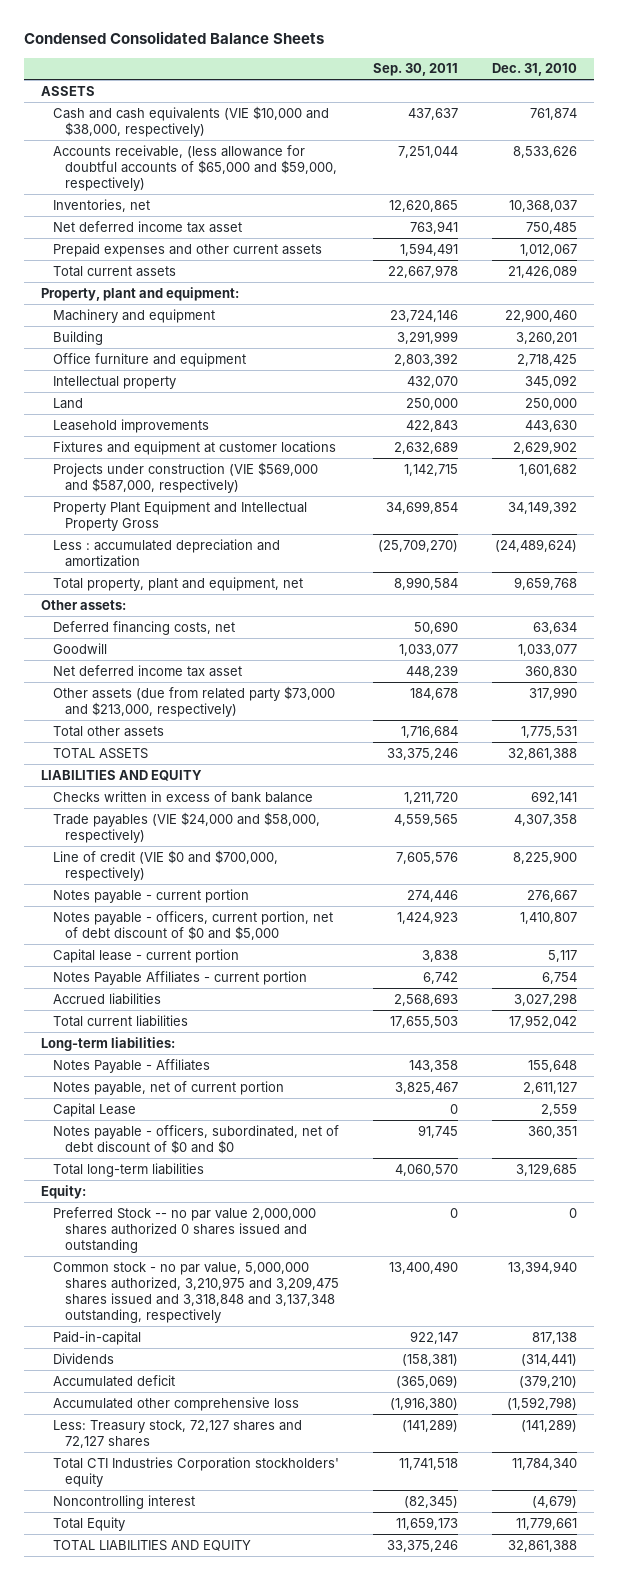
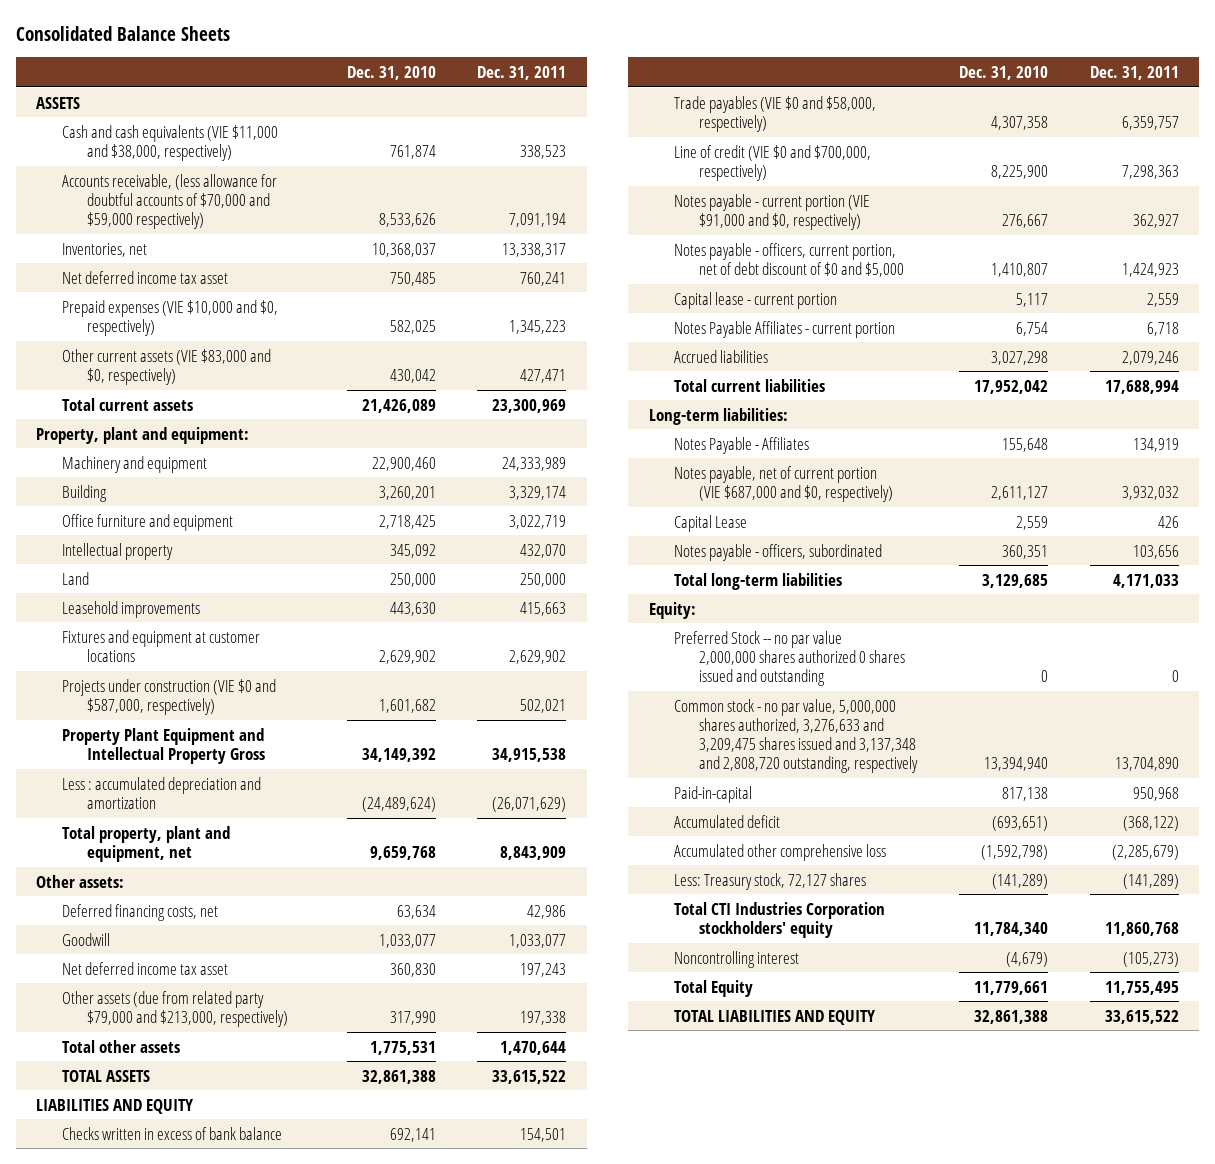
- Condensed Consolidated Balance Sheets
+ Consolidated Balance Sheets
- | Sep. 30, 2011 | Dec. 31, 2010
+ | Dec. 31, 2010 | Dec. 31, 2011
- Cash and cash equivalents (VIE $10,000 and $38,000, respectively) | 437,637 | 761,874
- Accounts receivable, (less allowance for doubtful accounts of $65,000 and $59,000, respectively) | 7,251,044 | 8,533,626
+ Cash and cash equivalents (VIE $11,000 and $38,000, respectively) | 761,874 | 338,523
+ Accounts receivable, (less allowance for doubtful accounts of $70,000 and $59,000 respectively) | 8,533,626 | 7,091,194
- Prepaid expenses and other current assets | 1,594,491 | 1,012,067
+ Prepaid expenses (VIE $10,000 and $0, respectively) | 582,025 | 1,345,223
+ Other current assets (VIE $83,000 and $0, respectively) | 430,042 | 427,471
- Projects under construction (VIE $569,000 and $587,000, respectively) | 1,142,715 | 1,601,682
+ Projects under construction (VIE $0 and $587,000, respectively) | 1,601,682 | 502,021
- Other assets (due from related party $73,000 and $213,000, respectively) | 184,678 | 317,990
+ Other assets (due from related party $79,000 and $213,000, respectively) | 317,990 | 197,338
- Trade payables (VIE $24,000 and $58,000, respectively) | 4,559,565 | 4,307,358
+ Trade payables (VIE $0 and $58,000, respectively) | 4,307,358 | 6,359,757
- Notes payable - current portion | 274,446 | 276,667
+ Notes payable - current portion (VIE $91,000 and $0, respectively) | 276,667 | 362,927
- Notes payable, net of current portion | 3,825,467 | 2,611,127
+ Notes payable, net of current portion (VIE $687,000 and $0, respectively) | 2,611,127 | 3,932,032
- Notes payable - officers, subordinated, net of debt discount of $0 and $0 | 91,745 | 360,351
+ Notes payable - officers, subordinated | 360,351 | 103,656
- Common stock - no par value, 5,000,000 shares authorized, 3,210,975 and 3,209,475 shares issued and 3,318,848 and 3,137,348 outstanding, respectively | 13,400,490 | 13,394,940
+ Common stock - no par value, 5,000,000 shares authorized, 3,276,633 and 3,209,475 shares issued and 3,137,348 and 2,808,720 outstanding, respectively | 13,394,940 | 13,704,890
- Dividends | (158,381) | (314,441)
- Accumulated deficit | (365,069) | (379,210)
+ Accumulated deficit | (693,651) | (368,122)
- Less: Treasury stock, 72,127 shares and 72,127 shares | (141,289) | (141,289)
+ Less: Treasury stock, 72,127 shares | (141,289) | (141,289)

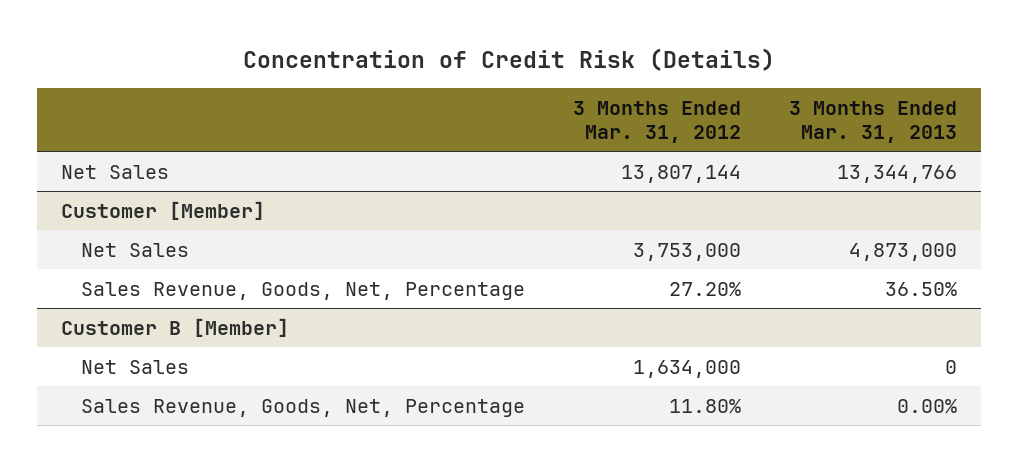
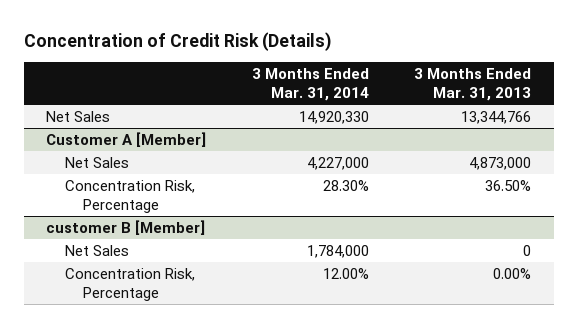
- | 3 Months Ended Mar. 31, 2012 | 3 Months Ended Mar. 31, 2013
+ | 3 Months Ended Mar. 31, 2014 | 3 Months Ended Mar. 31, 2013
- Customer [Member]
+ Customer A [Member]
- Sales Revenue, Goods, Net, Percentage | 27.20% | 36.50%
- Customer B [Member]
+ Concentration Risk, Percentage | 28.30% | 36.50%
+ customer B [Member]
- Sales Revenue, Goods, Net, Percentage | 11.80% | 0.00%
+ Concentration Risk, Percentage | 12.00% | 0.00%

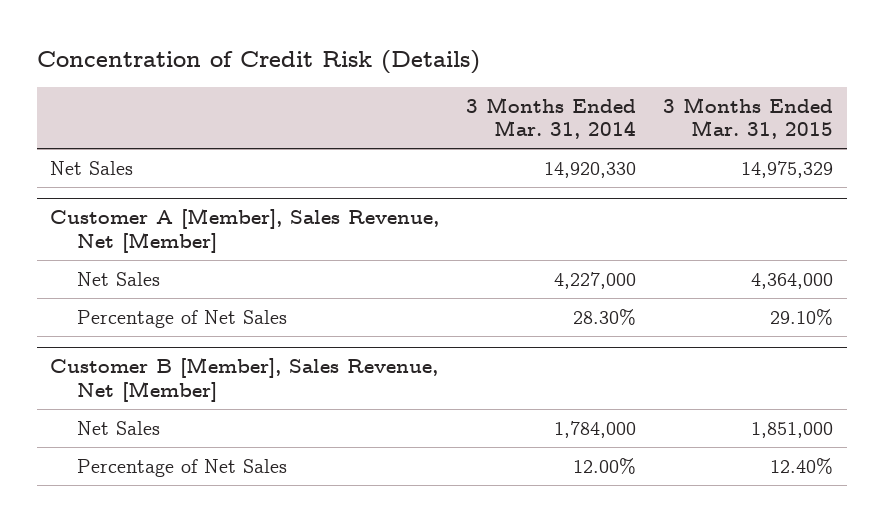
- | 3 Months Ended Mar. 31, 2014 | 3 Months Ended Mar. 31, 2013
+ | 3 Months Ended Mar. 31, 2014 | 3 Months Ended Mar. 31, 2015
- Customer A [Member]
+ Customer A [Member], Sales Revenue, Net [Member]
- Concentration Risk, Percentage | 28.30% | 36.50%
- customer B [Member]
+ Percentage of Net Sales | 28.30% | 29.10%
+ Customer B [Member], Sales Revenue, Net [Member]
- Concentration Risk, Percentage | 12.00% | 0.00%
+ Percentage of Net Sales | 12.00% | 12.40%

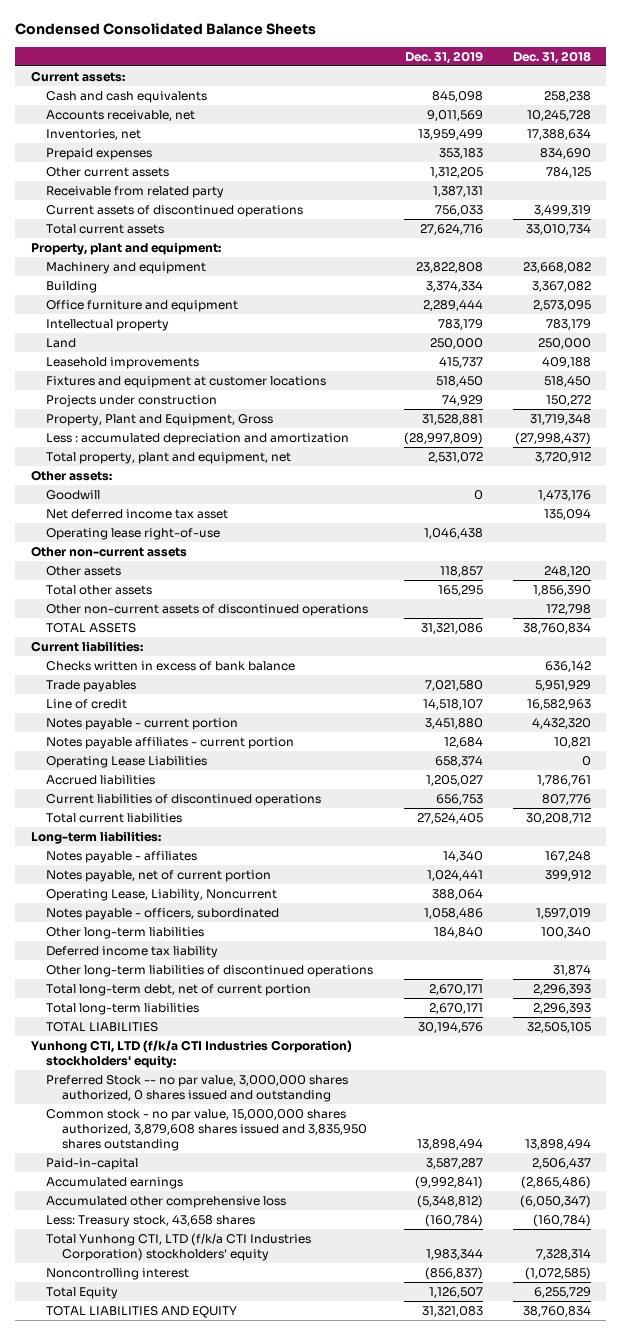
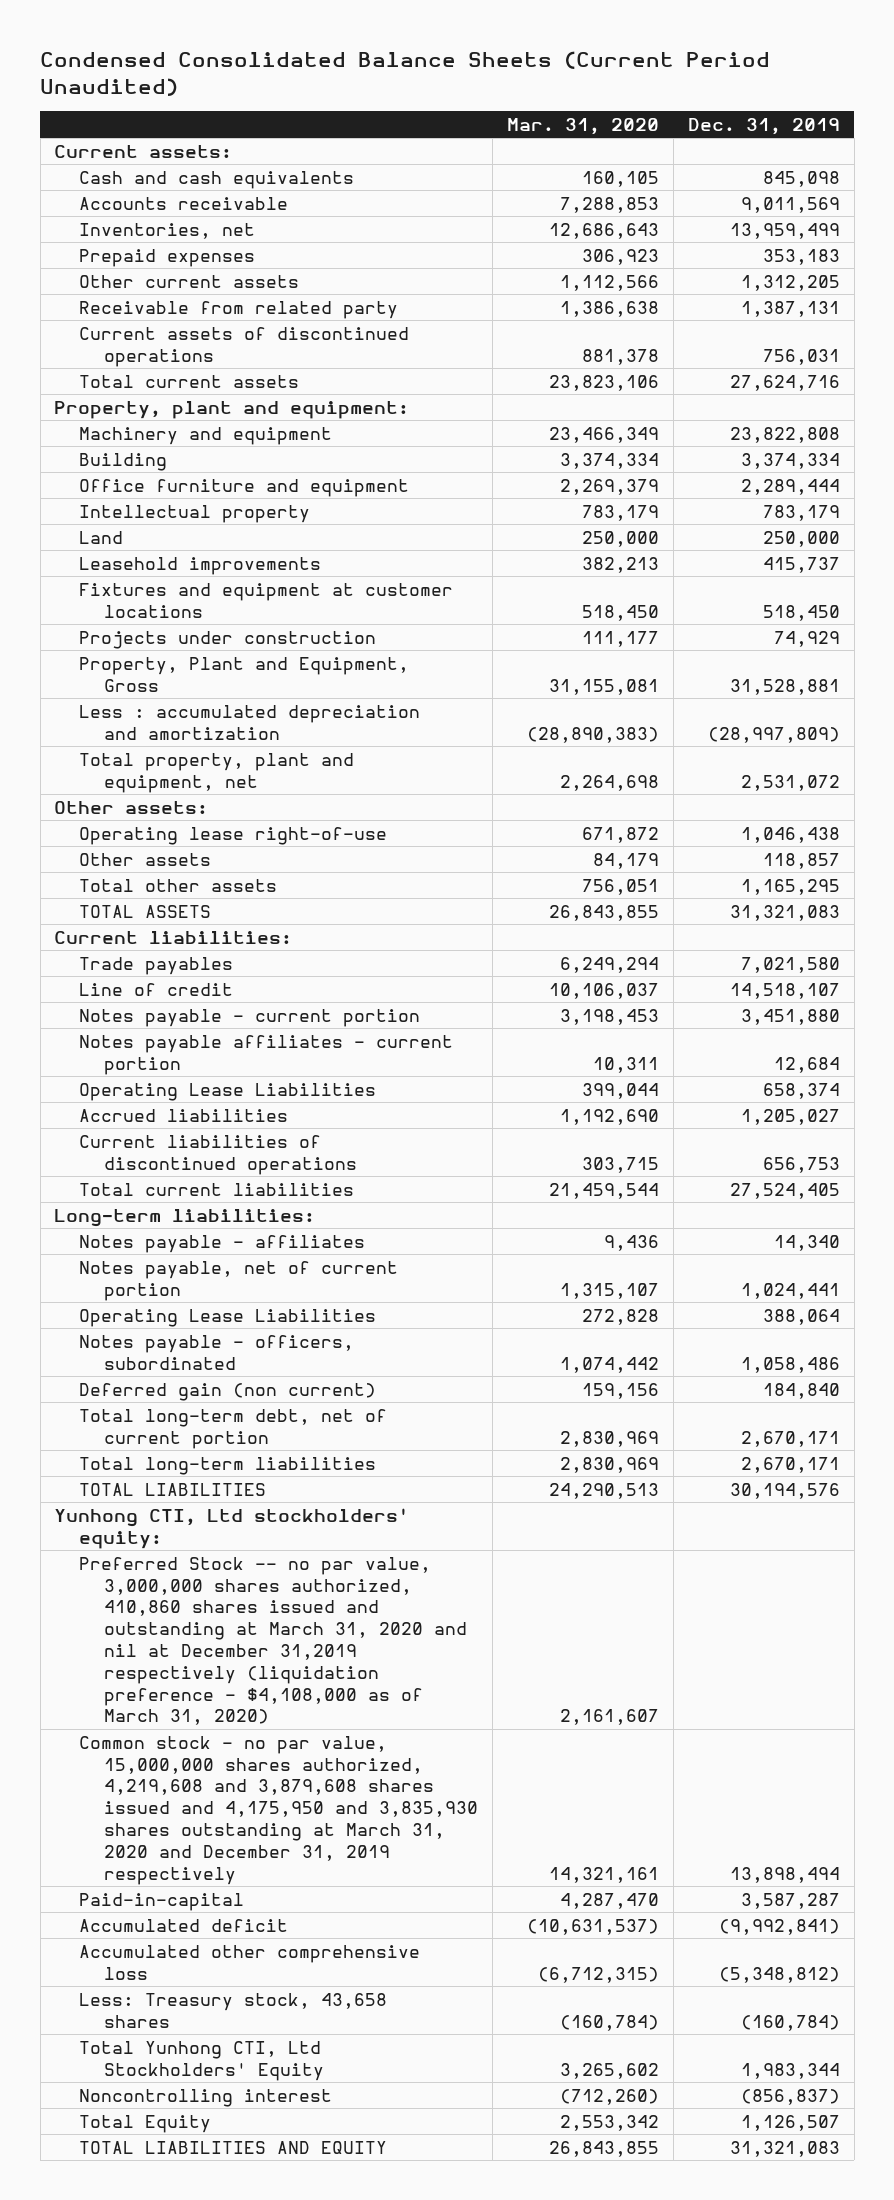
- Condensed Consolidated Balance Sheets
+ Condensed Consolidated Balance Sheets (Current Period Unaudited)
- | Dec. 31, 2019 | Dec. 31, 2018
+ | Mar. 31, 2020 | Dec. 31, 2019
- Accounts receivable, net | 9,011,569 | 10,245,728
+ Accounts receivable | 7,288,853 | 9,011,569
- Current assets of discontinued operations | 756,033 | 3,499,319
+ Current assets of discontinued operations | 881,378 | 756,031
- Goodwill | 0 | 1,473,176
- Net deferred income tax asset | | 135,094
- Other non-current assets
- Total other assets | 165,295 | 1,856,390
- Other non-current assets of discontinued operations | | 172,798
- TOTAL ASSETS | 31,321,086 | 38,760,834
+ Total other assets | 756,051 | 1,165,295
+ TOTAL ASSETS | 26,843,855 | 31,321,083
- Checks written in excess of bank balance | | 636,142
- Operating Lease, Liability, Noncurrent | 388,064 |
+ Operating Lease Liabilities | 272,828 | 388,064
- Other long-term liabilities | 184,840 | 100,340
- Deferred income tax liability
- Other long-term liabilities of discontinued operations | | 31,874
+ Deferred gain (non current) | 159,156 | 184,840
- Yunhong CTI, LTD (f/k/a CTI Industries Corporation) stockholders' equity:
- Preferred Stock -- no par value, 3,000,000 shares authorized, 0 shares issued and outstanding
- Common stock - no par value, 15,000,000 shares authorized, 3,879,608 shares issued and 3,835,950 shares outstanding | 13,898,494 | 13,898,494
+ Yunhong CTI, Ltd stockholders' equity:
+ Preferred Stock -- no par value, 3,000,000 shares authorized, 410,860 shares issued and outstanding at March 31, 2020 and nil at December 31,2019 respectively (liquidation preference - $4,108,000 as of March 31, 2020) | 2,161,607 |
+ Common stock - no par value, 15,000,000 shares authorized, 4,219,608 and 3,879,608 shares issued and 4,175,950 and 3,835,930 shares outstanding at March 31, 2020 and December 31, 2019 respectively | 14,321,161 | 13,898,494
- Accumulated earnings | (9,992,841) | (2,865,486)
+ Accumulated deficit | (10,631,537) | (9,992,841)
- Total Yunhong CTI, LTD (f/k/a CTI Industries Corporation) stockholders' equity | 1,983,344 | 7,328,314
+ Total Yunhong CTI, Ltd Stockholders' Equity | 3,265,602 | 1,983,344

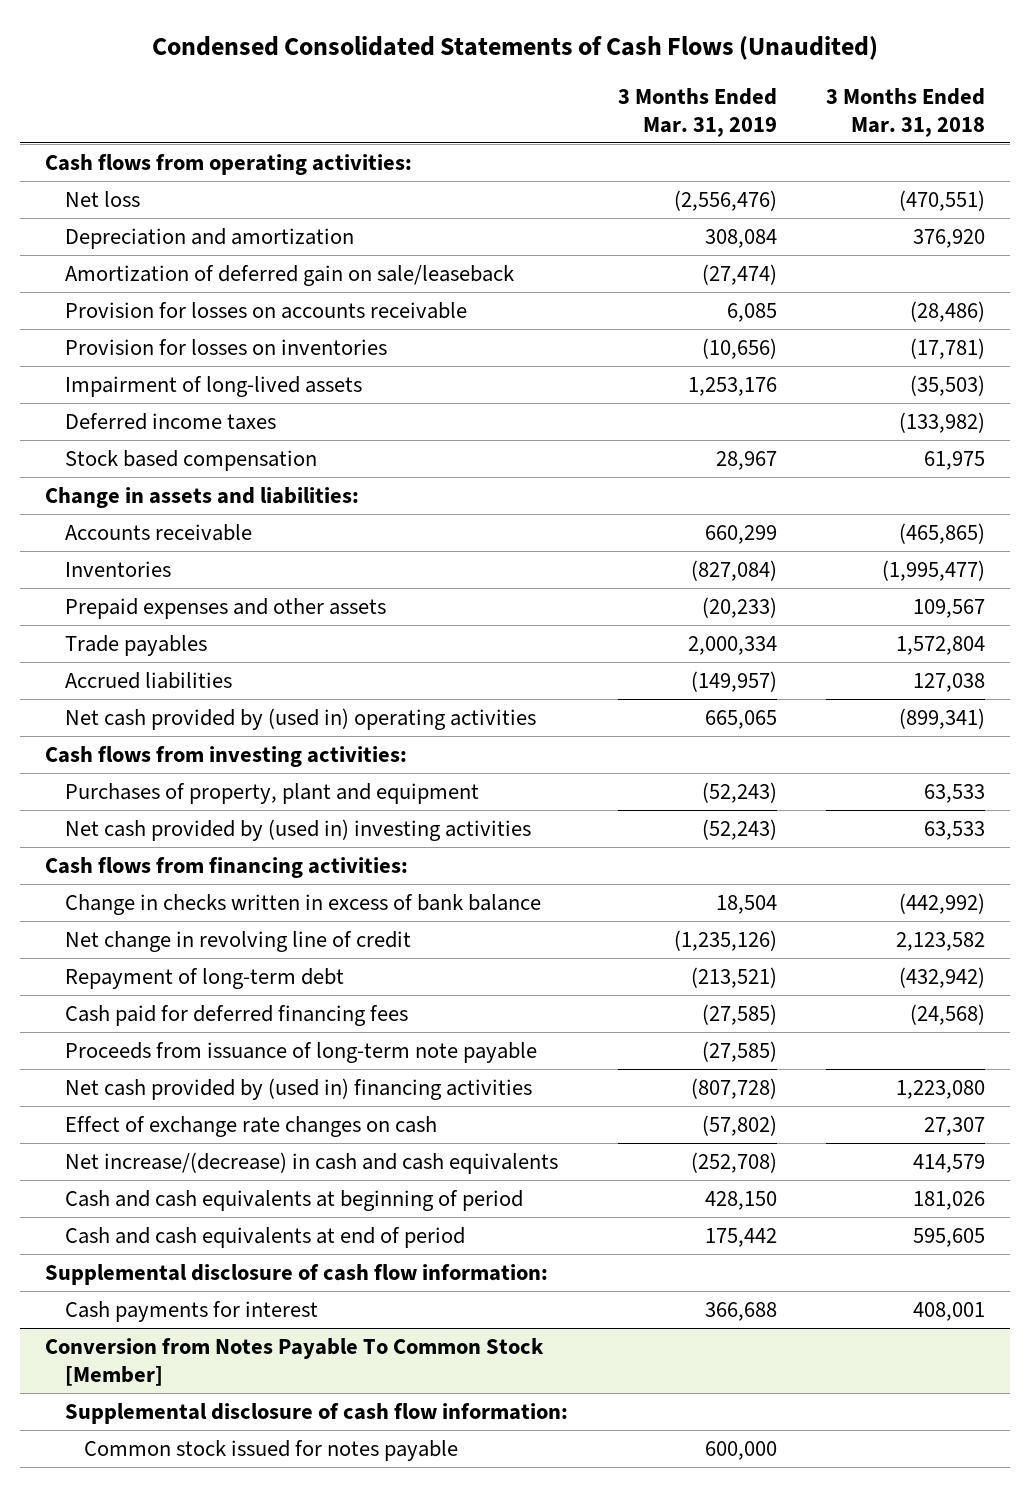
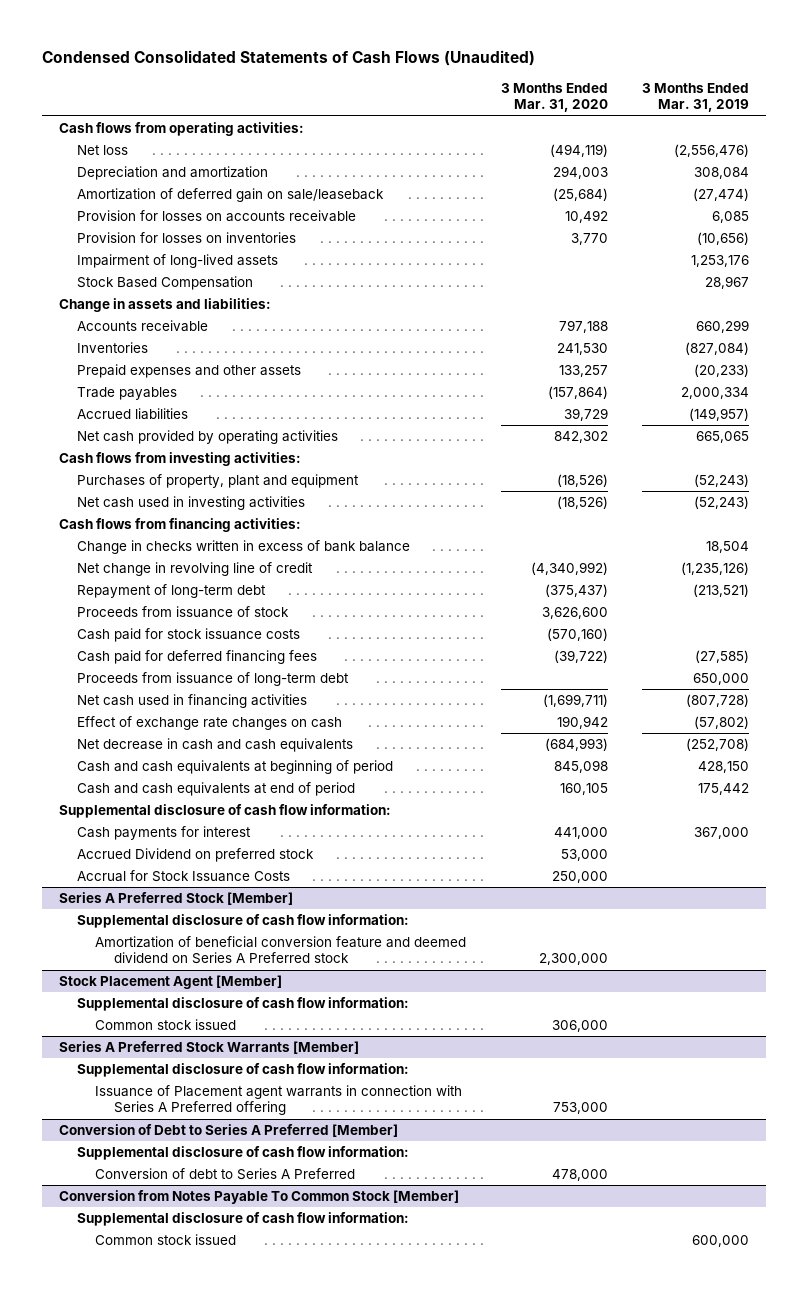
- | 3 Months Ended Mar. 31, 2019 | 3 Months Ended Mar. 31, 2018
+ | 3 Months Ended Mar. 31, 2020 | 3 Months Ended Mar. 31, 2019
- Deferred income taxes | | (133,982)
- Stock based compensation | 28,967 | 61,975
+ Stock Based Compensation | | 28,967
- Net cash provided by (used in) operating activities | 665,065 | (899,341)
+ Net cash provided by operating activities | 842,302 | 665,065
- Net cash provided by (used in) investing activities | (52,243) | 63,533
+ Net cash used in investing activities | (18,526) | (52,243)
+ Proceeds from issuance of stock | 3,626,600 |
+ Cash paid for stock issuance costs | (570,160) |
- Proceeds from issuance of long-term note payable | (27,585) |
- Net cash provided by (used in) financing activities | (807,728) | 1,223,080
+ Proceeds from issuance of long-term debt | | 650,000
+ Net cash used in financing activities | (1,699,711) | (807,728)
- Net increase/(decrease) in cash and cash equivalents | (252,708) | 414,579
+ Net decrease in cash and cash equivalents | (684,993) | (252,708)
- Cash payments for interest | 366,688 | 408,001
+ Cash payments for interest | 441,000 | 367,000
+ Accrued Dividend on preferred stock | 53,000 |
+ Accrual for Stock Issuance Costs | 250,000 |
+ Series A Preferred Stock [Member]
+ Supplemental disclosure of cash flow information:
+ Amortization of beneficial conversion feature and deemed dividend on Series A Preferred stock | 2,300,000 |
+ Stock Placement Agent [Member]
+ Supplemental disclosure of cash flow information:
+ Common stock issued | 306,000 |
+ Series A Preferred Stock Warrants [Member]
+ Supplemental disclosure of cash flow information:
+ Issuance of Placement agent warrants in connection with Series A Preferred offering | 753,000 |
+ Conversion of Debt to Series A Preferred [Member]
+ Supplemental disclosure of cash flow information:
+ Conversion of debt to Series A Preferred | 478,000 |
@ Conversion from Notes Payable To Common Stock [Member]
- Common stock issued for notes payable | 600,000 |
+ Common stock issued | | 600,000

